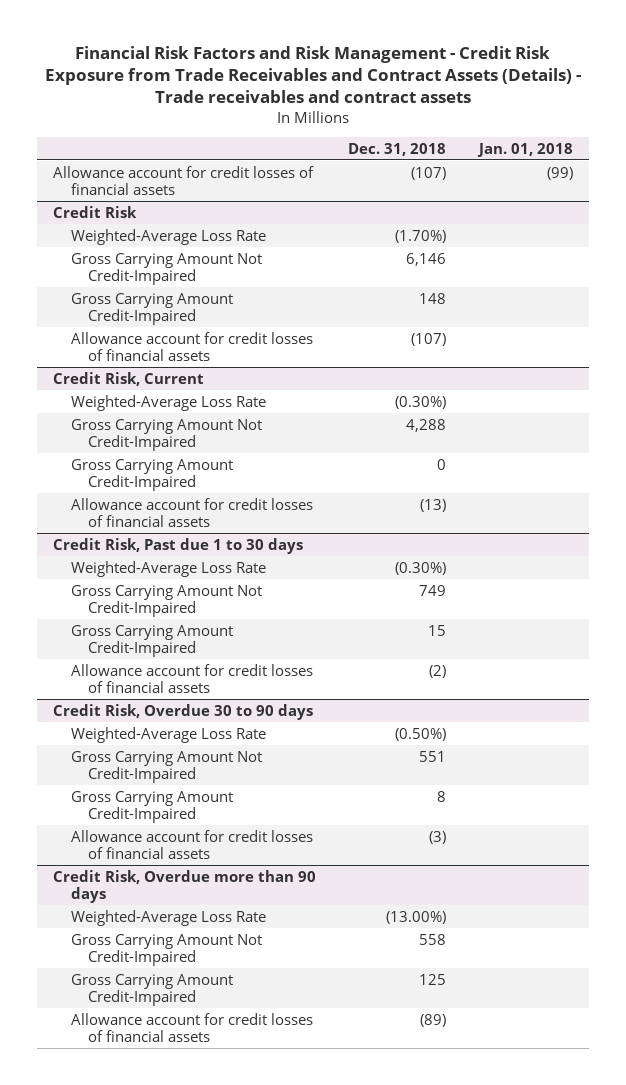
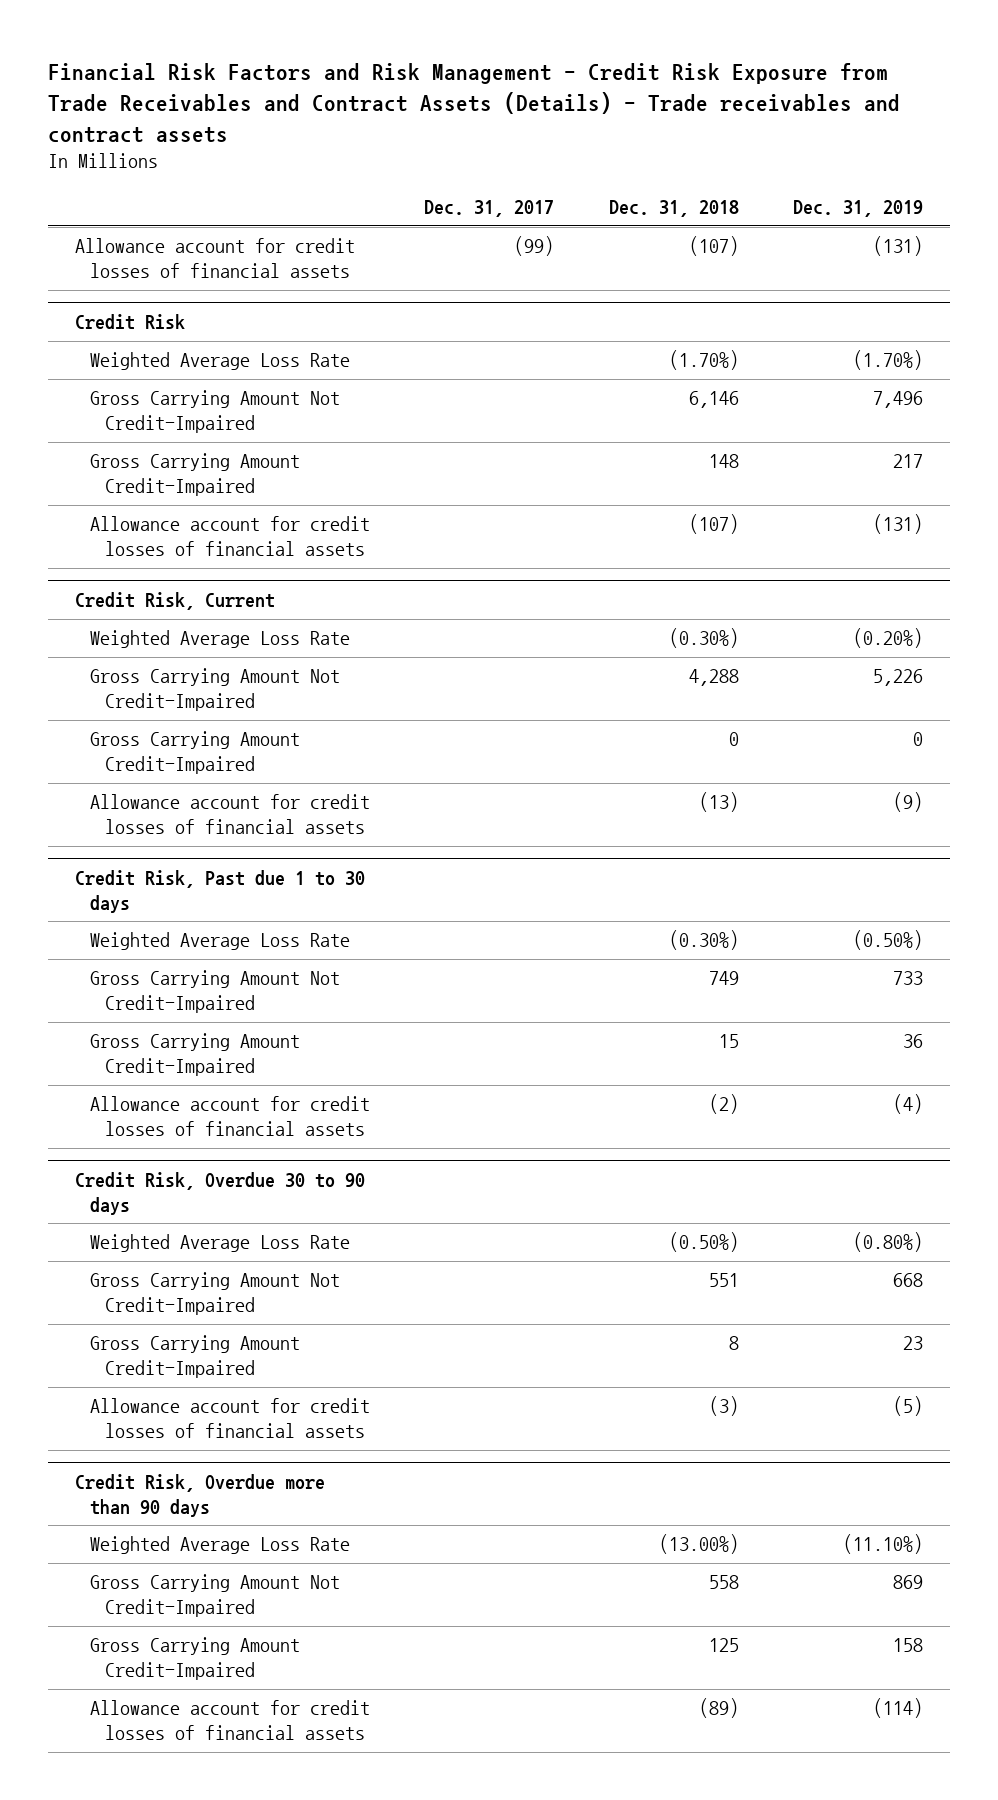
- | Dec. 31, 2018 | Jan. 01, 2018
+ | Dec. 31, 2017 | Dec. 31, 2018 | Dec. 31, 2019
@ Credit Risk
- Weighted-Average Loss Rate | (1.70%) |
+ Weighted Average Loss Rate | | (1.70%) | (1.70%)
@ Credit Risk, Current
- Weighted-Average Loss Rate | (0.30%) |
+ Weighted Average Loss Rate | | (0.30%) | (0.20%)
@ Credit Risk, Past due 1 to 30 days
- Weighted-Average Loss Rate | (0.30%) |
+ Weighted Average Loss Rate | | (0.30%) | (0.50%)
@ Credit Risk, Overdue 30 to 90 days
- Weighted-Average Loss Rate | (0.50%) |
+ Weighted Average Loss Rate | | (0.50%) | (0.80%)
@ Credit Risk, Overdue more than 90 days
- Weighted-Average Loss Rate | (13.00%) |
+ Weighted Average Loss Rate | | (13.00%) | (11.10%)

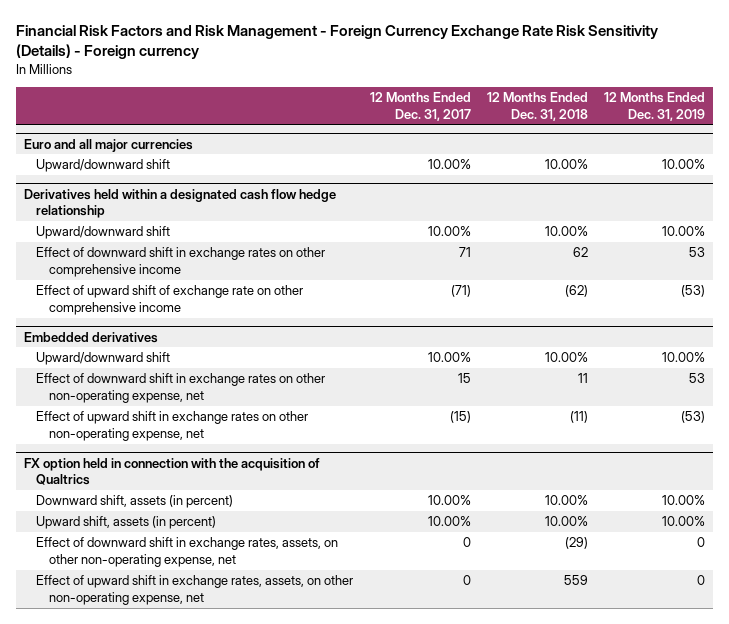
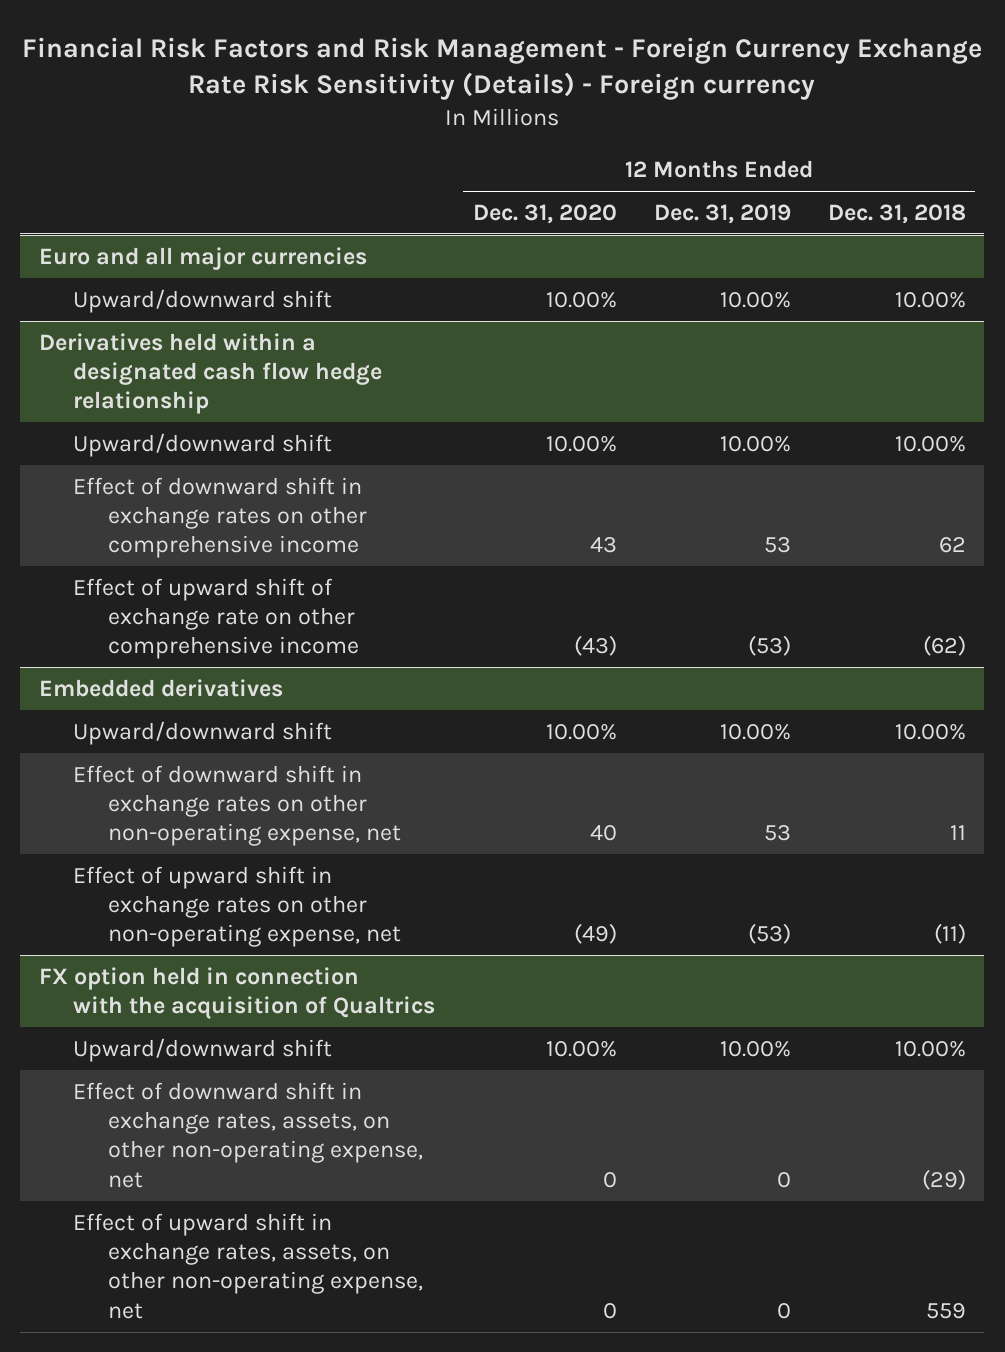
- | 12 Months Ended Dec. 31, 2017 | 12 Months Ended Dec. 31, 2018 | 12 Months Ended Dec. 31, 2019
+ | 12 Months Ended Dec. 31, 2020 | 12 Months Ended Dec. 31, 2019 | 12 Months Ended Dec. 31, 2018
@ FX option held in connection with the acquisition of Qualtrics
- Downward shift, assets (in percent) | 10.00% | 10.00% | 10.00%
- Upward shift, assets (in percent) | 10.00% | 10.00% | 10.00%
+ Upward/downward shift | 10.00% | 10.00% | 10.00%

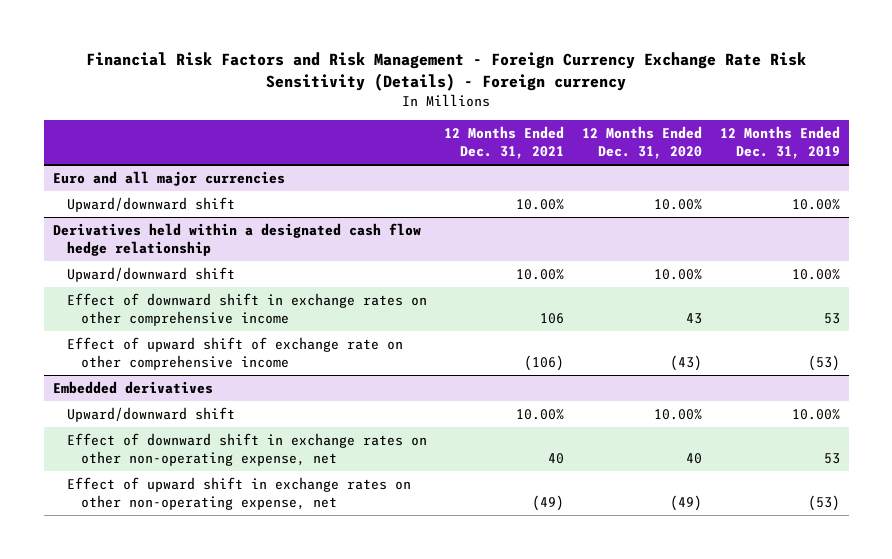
- | 12 Months Ended Dec. 31, 2020 | 12 Months Ended Dec. 31, 2019 | 12 Months Ended Dec. 31, 2018
+ | 12 Months Ended Dec. 31, 2021 | 12 Months Ended Dec. 31, 2020 | 12 Months Ended Dec. 31, 2019
- FX option held in connection with the acquisition of Qualtrics
- Upward/downward shift | 10.00% | 10.00% | 10.00%
- Effect of downward shift in exchange rates, assets, on other non-operating expense, net | 0 | 0 | (29)
- Effect of upward shift in exchange rates, assets, on other non-operating expense, net | 0 | 0 | 559

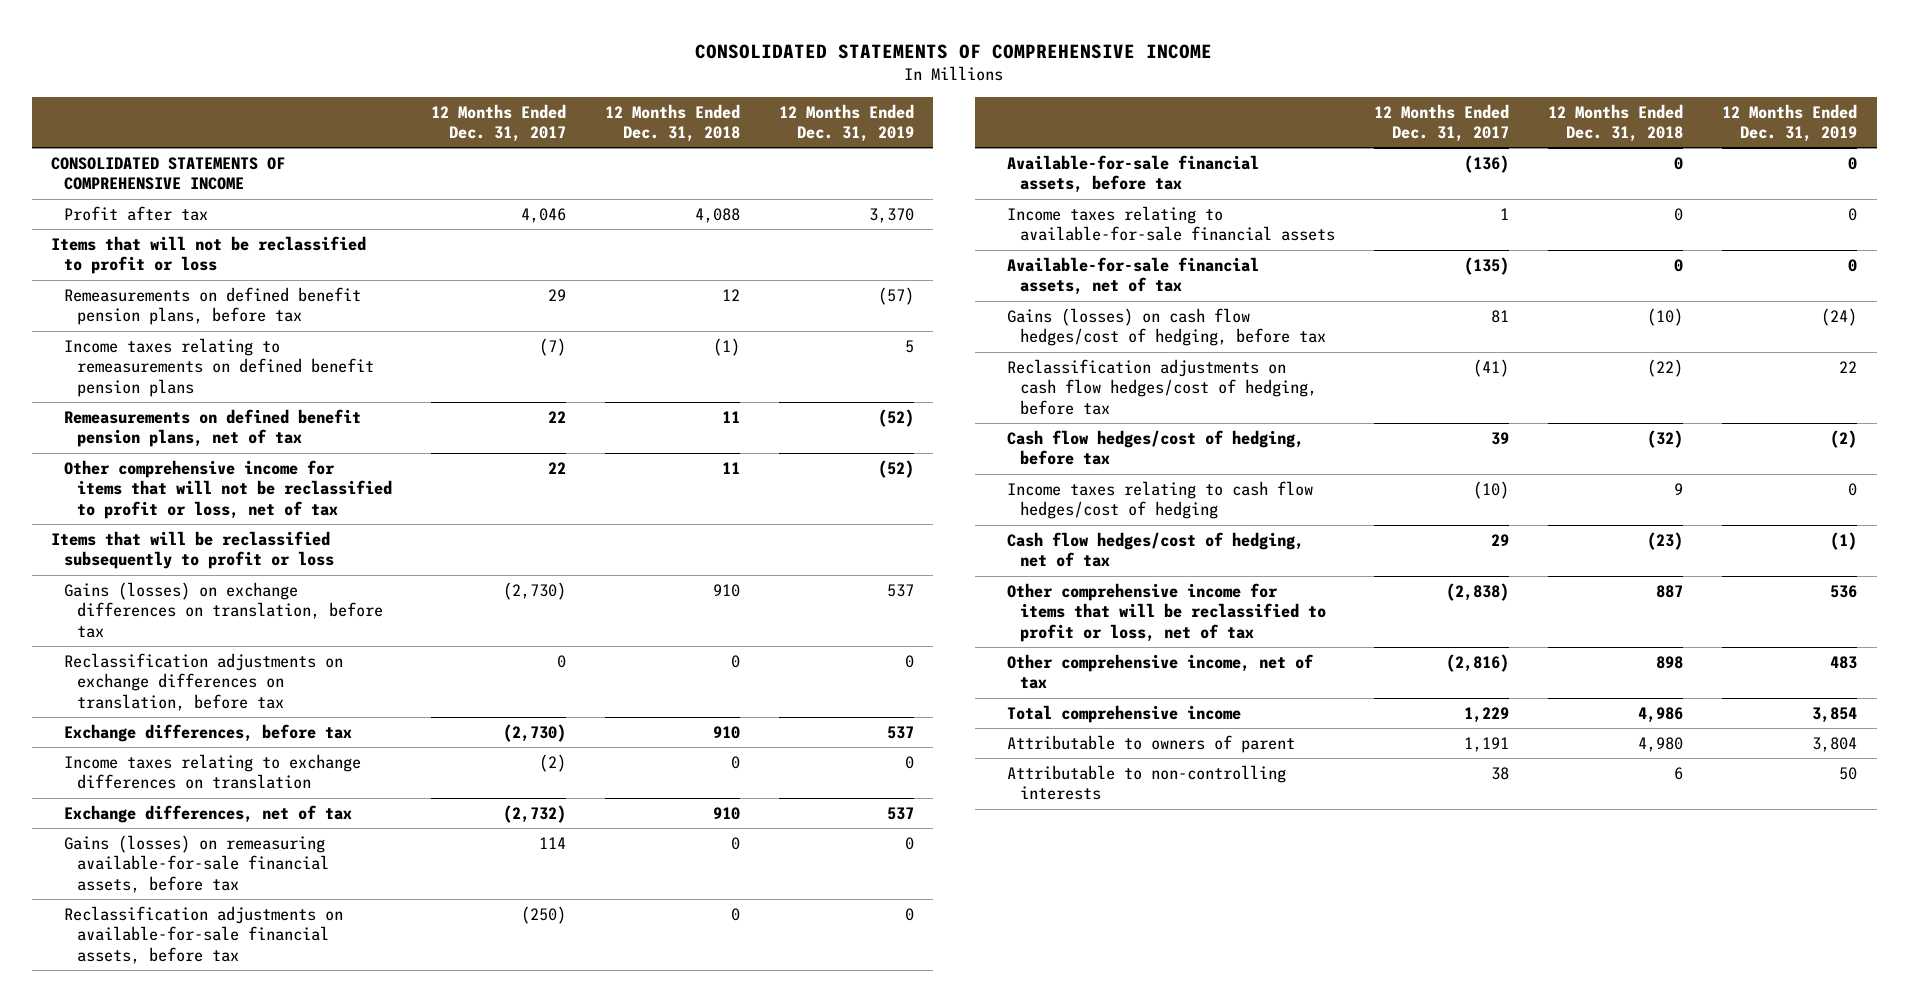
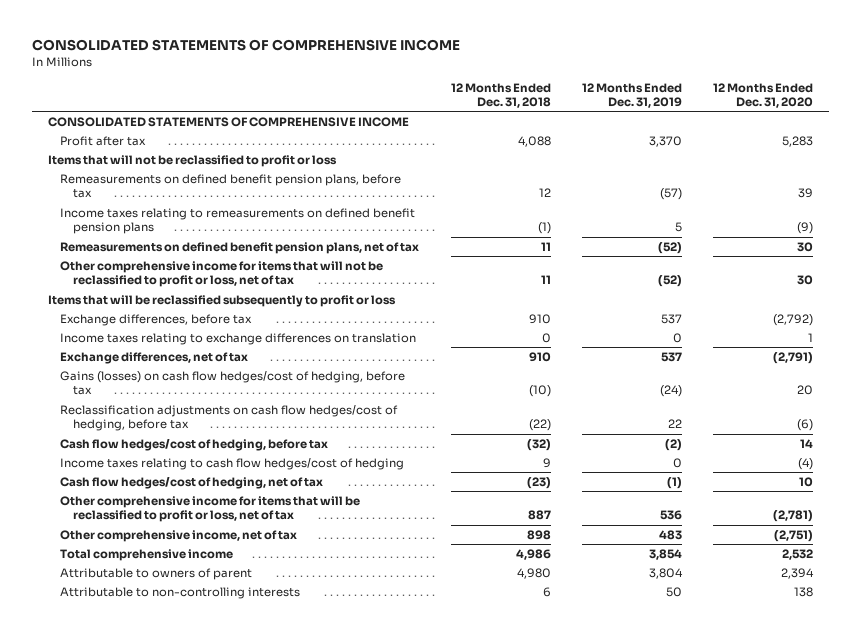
- | 12 Months Ended Dec. 31, 2017 | 12 Months Ended Dec. 31, 2018 | 12 Months Ended Dec. 31, 2019
+ | 12 Months Ended Dec. 31, 2018 | 12 Months Ended Dec. 31, 2019 | 12 Months Ended Dec. 31, 2020
- Gains (losses) on exchange differences on translation, before tax | (2,730) | 910 | 537
- Reclassification adjustments on exchange differences on translation, before tax | 0 | 0 | 0
- Gains (losses) on remeasuring available-for-sale financial assets, before tax | 114 | 0 | 0
- Reclassification adjustments on available-for-sale financial assets, before tax | (250) | 0 | 0
- Available-for-sale financial assets, before tax | (136) | 0 | 0
- Income taxes relating to available-for-sale financial assets | 1 | 0 | 0
- Available-for-sale financial assets, net of tax | (135) | 0 | 0

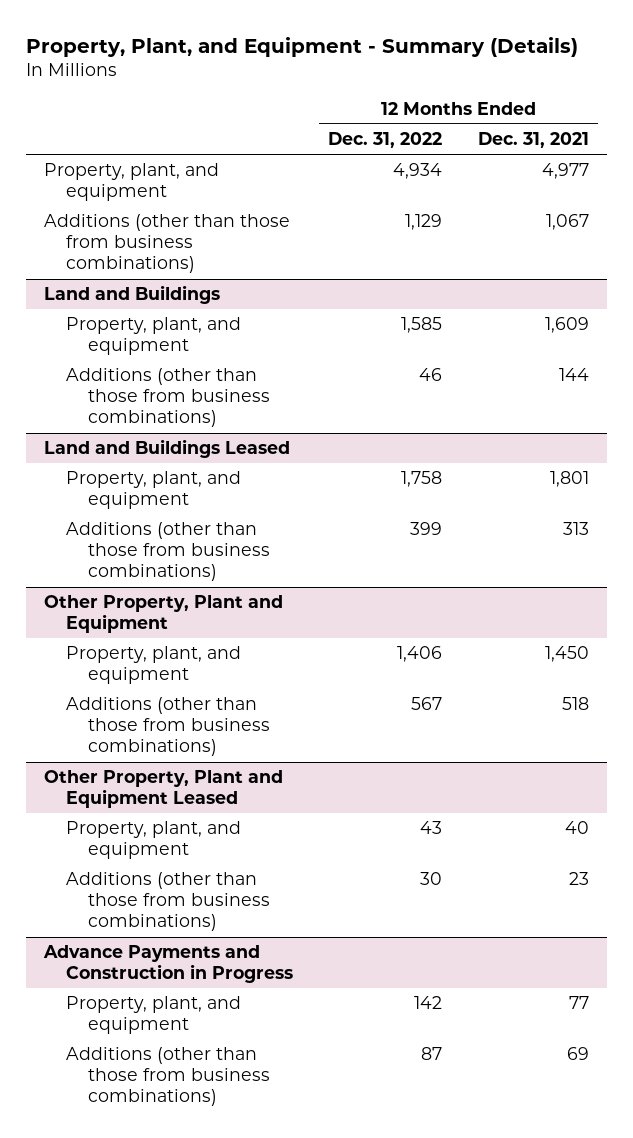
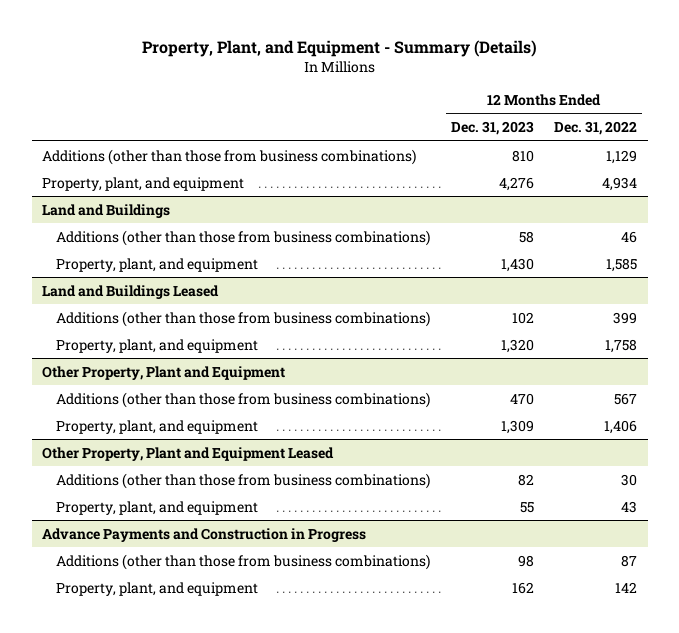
- | 12 Months Ended Dec. 31, 2022 | 12 Months Ended Dec. 31, 2021
+ | 12 Months Ended Dec. 31, 2023 | 12 Months Ended Dec. 31, 2022
moved down: Property, plant, and equipment | 4,276 | 4,934
@ Land and Buildings
moved down: Property, plant, and equipment | 1,430 | 1,585
@ Land and Buildings Leased
moved down: Property, plant, and equipment | 1,320 | 1,758
@ Other Property, Plant and Equipment
moved down: Property, plant, and equipment | 1,309 | 1,406
@ Other Property, Plant and Equipment Leased
moved down: Property, plant, and equipment | 55 | 43
@ Advance Payments and Construction in Progress
moved down: Property, plant, and equipment | 162 | 142

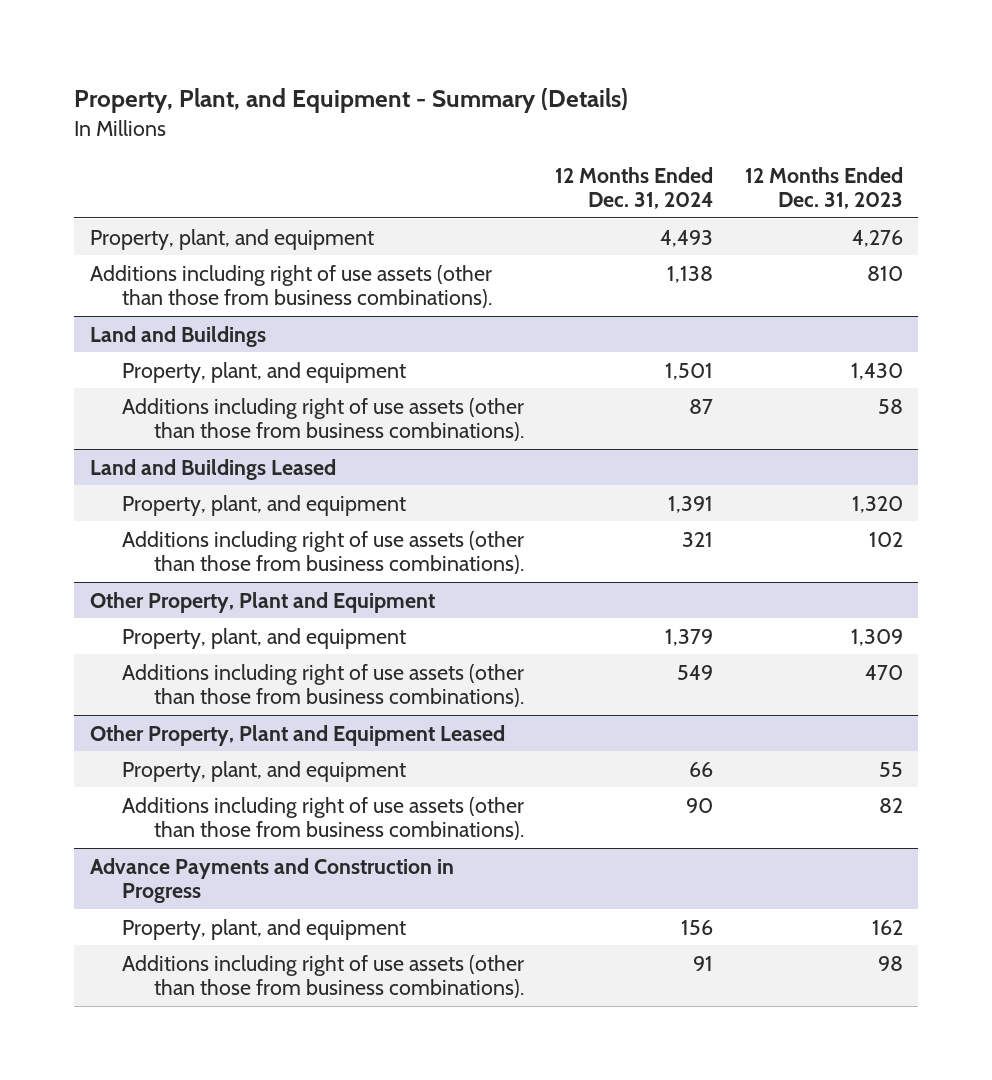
- | 12 Months Ended Dec. 31, 2023 | 12 Months Ended Dec. 31, 2022
+ | 12 Months Ended Dec. 31, 2024 | 12 Months Ended Dec. 31, 2023
- Additions (other than those from business combinations) | 810 | 1,129
+ Additions including right of use assets (other than those from business combinations). | 1,138 | 810
@ Land and Buildings
- Additions (other than those from business combinations) | 58 | 46
+ Additions including right of use assets (other than those from business combinations). | 87 | 58
@ Land and Buildings Leased
- Additions (other than those from business combinations) | 102 | 399
+ Additions including right of use assets (other than those from business combinations). | 321 | 102
@ Other Property, Plant and Equipment
- Additions (other than those from business combinations) | 470 | 567
+ Additions including right of use assets (other than those from business combinations). | 549 | 470
@ Other Property, Plant and Equipment Leased
- Additions (other than those from business combinations) | 82 | 30
+ Additions including right of use assets (other than those from business combinations). | 90 | 82
@ Advance Payments and Construction in Progress
- Additions (other than those from business combinations) | 98 | 87
+ Additions including right of use assets (other than those from business combinations). | 91 | 98

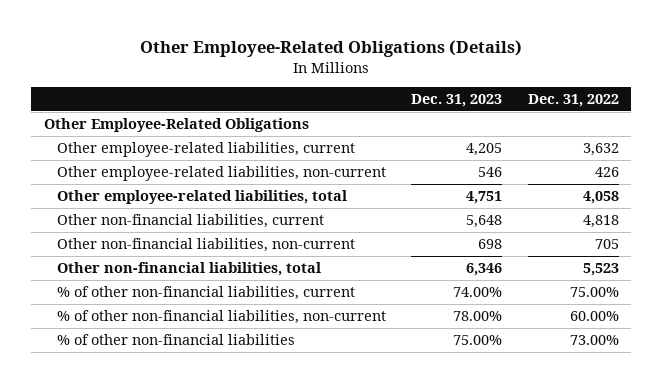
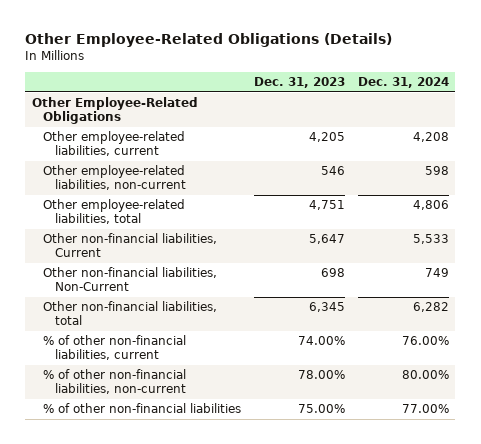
- | Dec. 31, 2023 | Dec. 31, 2022
+ | Dec. 31, 2023 | Dec. 31, 2024
- Other non-financial liabilities, current | 5,648 | 4,818
- Other non-financial liabilities, non-current | 698 | 705
- Other non-financial liabilities, total | 6,346 | 5,523
+ Other non-financial liabilities, Current | 5,647 | 5,533
+ Other non-financial liabilities, Non-Current | 698 | 749
+ Other non-financial liabilities, total | 6,345 | 6,282

